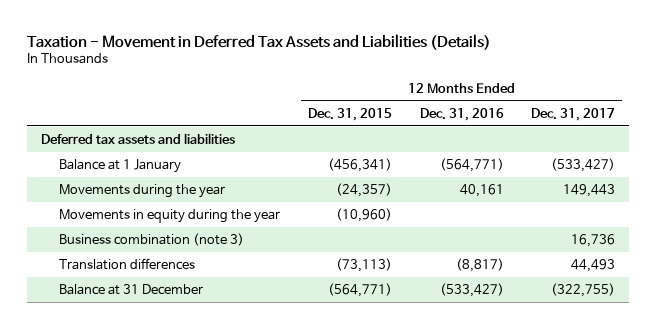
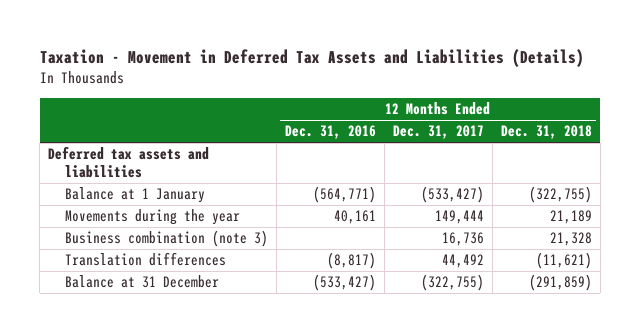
- | 12 Months Ended Dec. 31, 2015 | 12 Months Ended Dec. 31, 2016 | 12 Months Ended Dec. 31, 2017
+ | 12 Months Ended Dec. 31, 2016 | 12 Months Ended Dec. 31, 2017 | 12 Months Ended Dec. 31, 2018
- Movements during the year | (24,357) | 40,161 | 149,443
- Movements in equity during the year | (10,960) | |
+ Movements during the year | 40,161 | 149,444 | 21,189
- Translation differences | (73,113) | (8,817) | 44,493
+ Translation differences | (8,817) | 44,492 | (11,621)

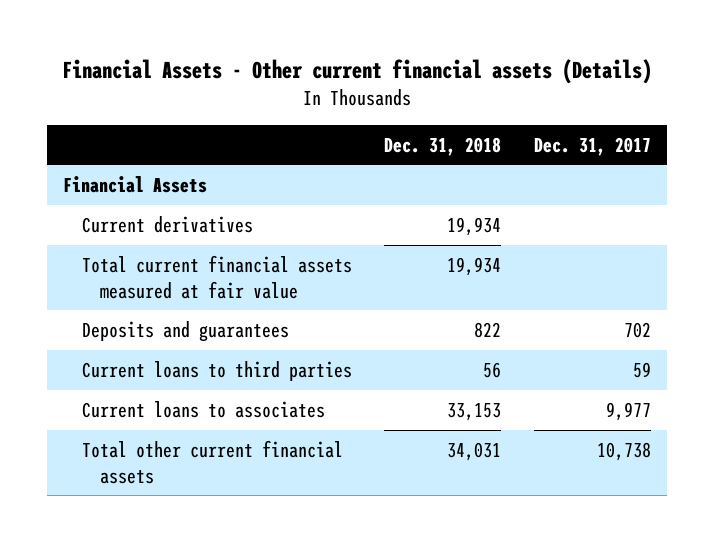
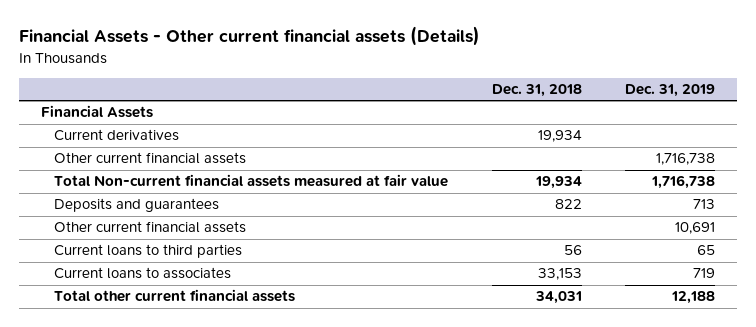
- | Dec. 31, 2018 | Dec. 31, 2017
+ | Dec. 31, 2018 | Dec. 31, 2019
- Total current financial assets measured at fair value | 19,934 |
+ Other current financial assets | | 1,716,738
+ Total Non-current financial assets measured at fair value | 19,934 | 1,716,738
+ Other current financial assets | | 10,691

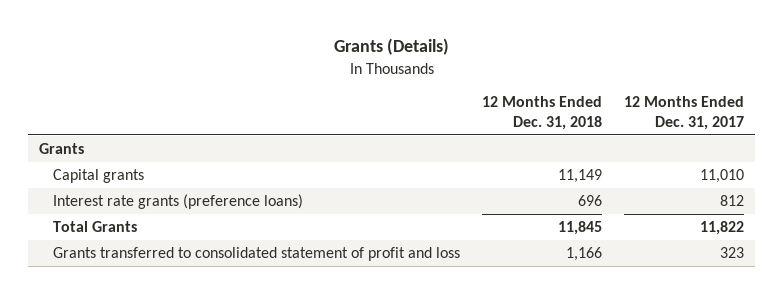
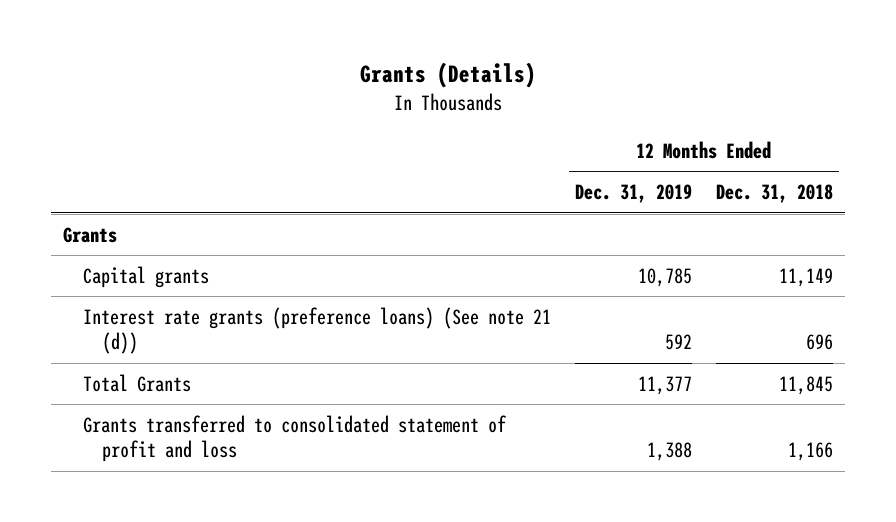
- | 12 Months Ended Dec. 31, 2018 | 12 Months Ended Dec. 31, 2017
+ | 12 Months Ended Dec. 31, 2019 | 12 Months Ended Dec. 31, 2018
- Interest rate grants (preference loans) | 696 | 812
+ Interest rate grants (preference loans) (See note 21 (d)) | 592 | 696

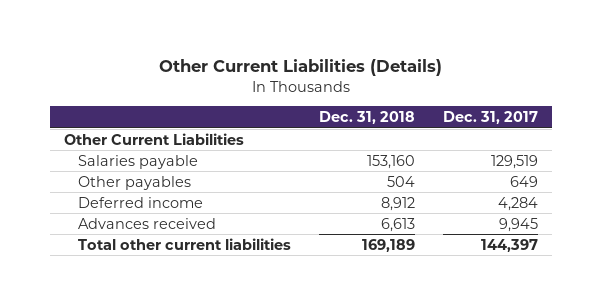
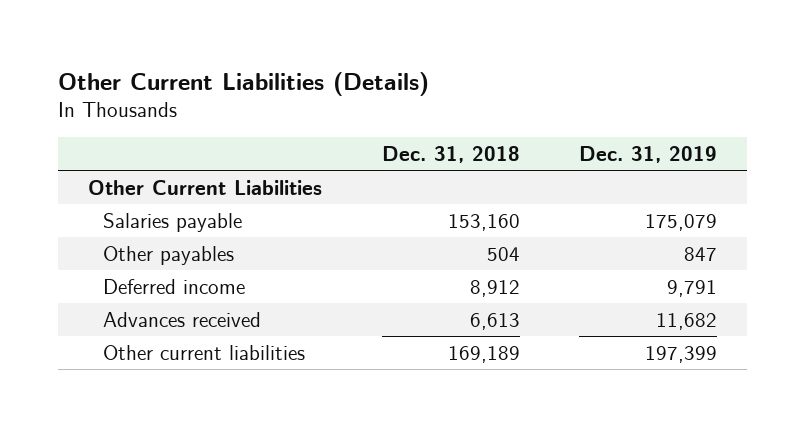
- | Dec. 31, 2018 | Dec. 31, 2017
+ | Dec. 31, 2018 | Dec. 31, 2019
- Total other current liabilities | 169,189 | 144,397
+ Other current liabilities | 169,189 | 197,399

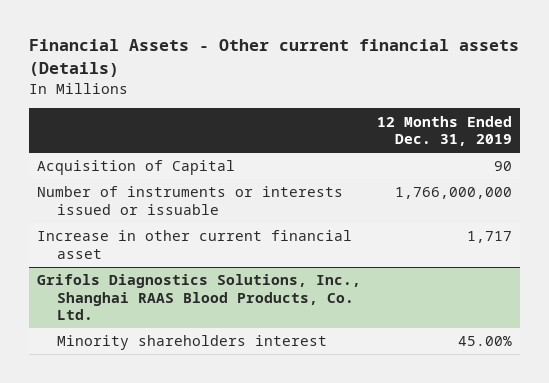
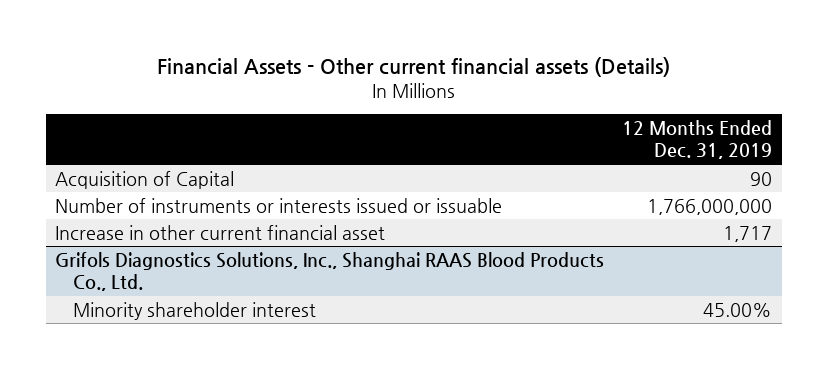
- Grifols Diagnostics Solutions, Inc., Shanghai RAAS Blood Products, Co. Ltd.
- Minority shareholders interest | 45.00%
+ Grifols Diagnostics Solutions, Inc., Shanghai RAAS Blood Products Co., Ltd.
+ Minority shareholder interest | 45.00%

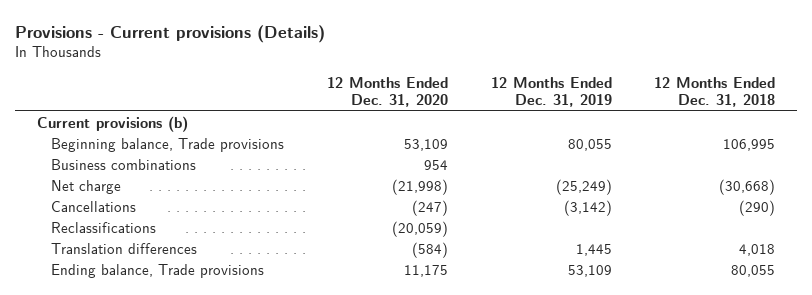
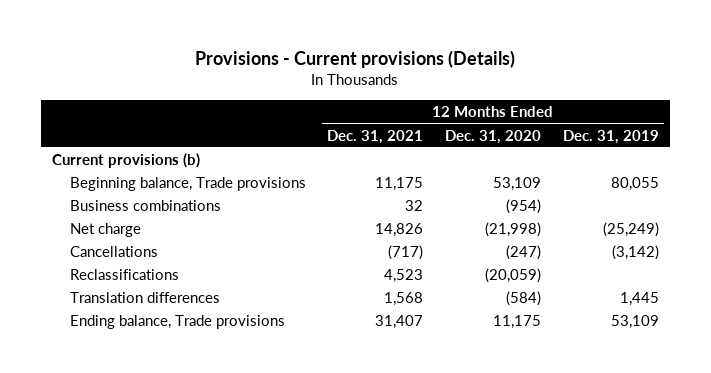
- | 12 Months Ended Dec. 31, 2020 | 12 Months Ended Dec. 31, 2019 | 12 Months Ended Dec. 31, 2018
+ | 12 Months Ended Dec. 31, 2021 | 12 Months Ended Dec. 31, 2020 | 12 Months Ended Dec. 31, 2019
- Business combinations | 954 | |
+ Business combinations | 32 | (954) |

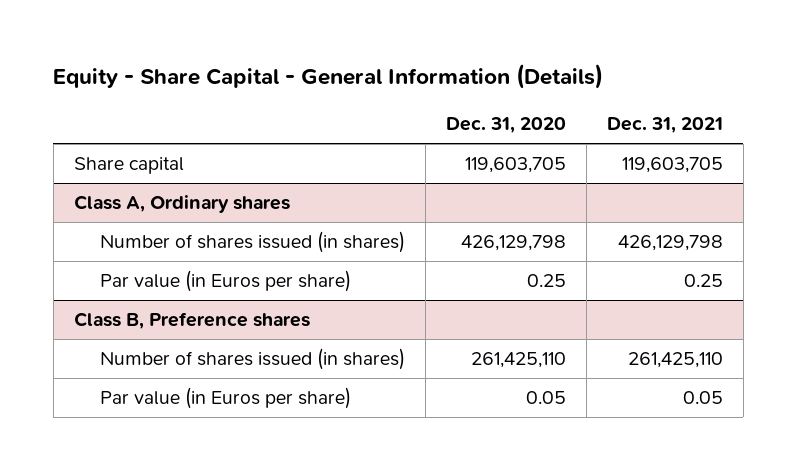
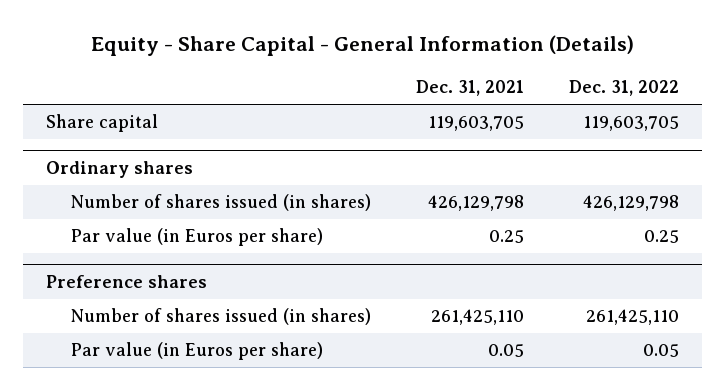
- | Dec. 31, 2020 | Dec. 31, 2021
+ | Dec. 31, 2021 | Dec. 31, 2022
- Class A, Ordinary shares
+ Ordinary shares
- Class B, Preference shares
+ Preference shares

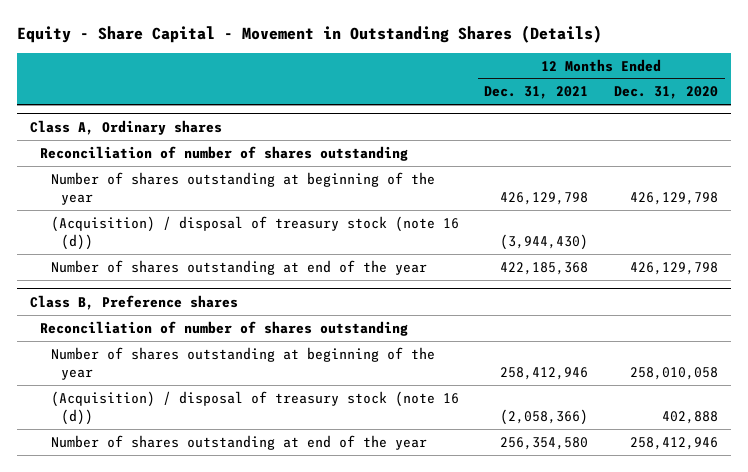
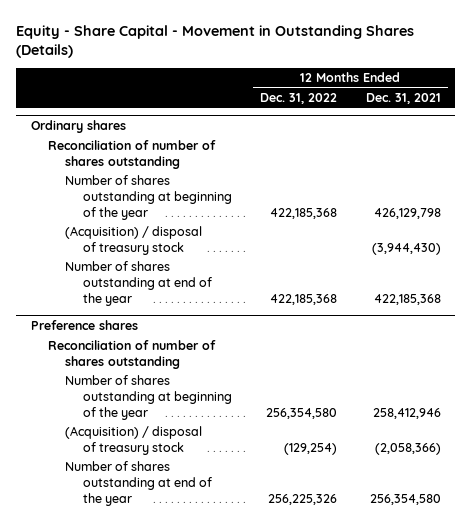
- | 12 Months Ended Dec. 31, 2021 | 12 Months Ended Dec. 31, 2020
+ | 12 Months Ended Dec. 31, 2022 | 12 Months Ended Dec. 31, 2021
- Class A, Ordinary shares
+ Ordinary shares
- (Acquisition) / disposal of treasury stock (note 16 (d)) | (3,944,430) |
+ (Acquisition) / disposal of treasury stock | | (3,944,430)
- Class B, Preference shares
+ Preference shares
- (Acquisition) / disposal of treasury stock (note 16 (d)) | (2,058,366) | 402,888
+ (Acquisition) / disposal of treasury stock | (129,254) | (2,058,366)

